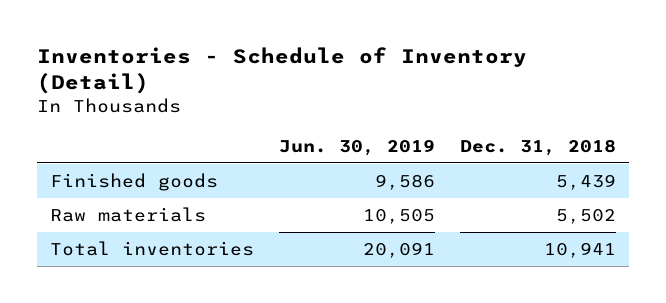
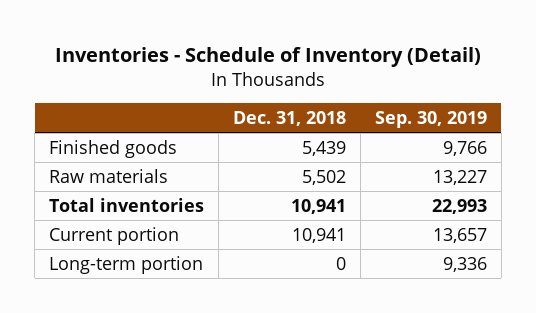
- | Jun. 30, 2019 | Dec. 31, 2018
+ | Dec. 31, 2018 | Sep. 30, 2019
+ Current portion | 10,941 | 13,657
+ Long-term portion | 0 | 9,336

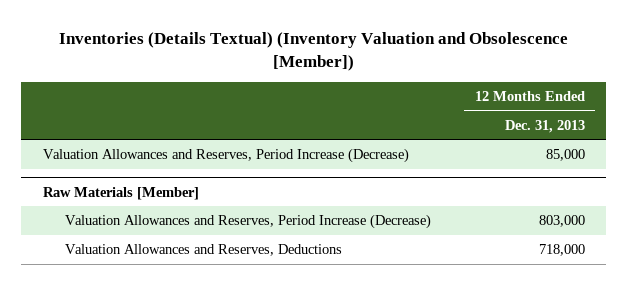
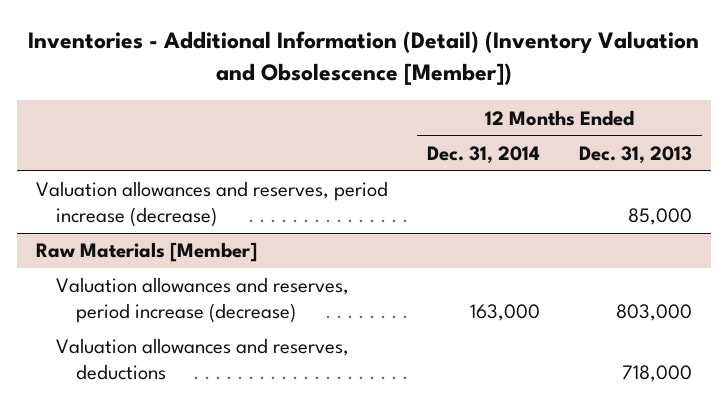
- Inventories (Details Textual) (Inventory Valuation and Obsolescence [Member])
+ Inventories - Additional Information (Detail) (Inventory Valuation and Obsolescence [Member])
- | 12 Months Ended Dec. 31, 2013
+ | 12 Months Ended Dec. 31, 2014 | 12 Months Ended Dec. 31, 2013
- Valuation Allowances and Reserves, Period Increase (Decrease) | 85,000
+ Valuation allowances and reserves, period increase (decrease) | | 85,000
@ Raw Materials [Member]
- Valuation Allowances and Reserves, Period Increase (Decrease) | 803,000
- Valuation Allowances and Reserves, Deductions | 718,000
+ Valuation allowances and reserves, period increase (decrease) | 163,000 | 803,000
+ Valuation allowances and reserves, deductions | | 718,000

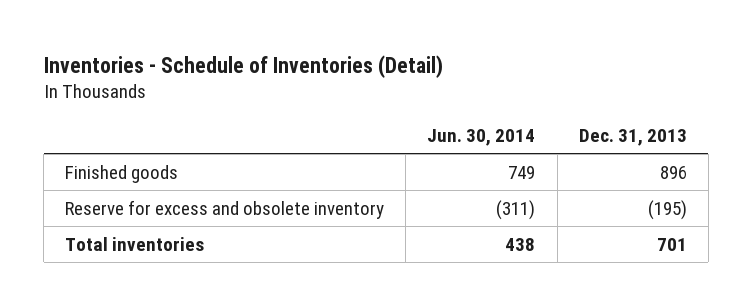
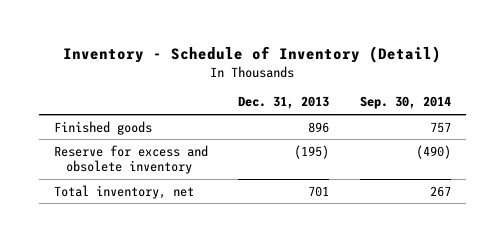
- Inventories - Schedule of Inventories (Detail)
+ Inventory - Schedule of Inventory (Detail)
- | Jun. 30, 2014 | Dec. 31, 2013
+ | Dec. 31, 2013 | Sep. 30, 2014
- Total inventories | 438 | 701
+ Total inventory, net | 701 | 267

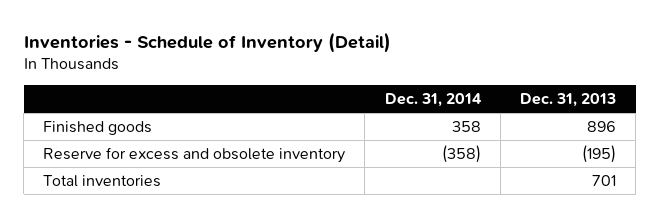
- Inventory - Schedule of Inventory (Detail)
+ Inventories - Schedule of Inventory (Detail)
- | Dec. 31, 2013 | Sep. 30, 2014
+ | Dec. 31, 2014 | Dec. 31, 2013
- Total inventory, net | 701 | 267
+ Total inventories | | 701

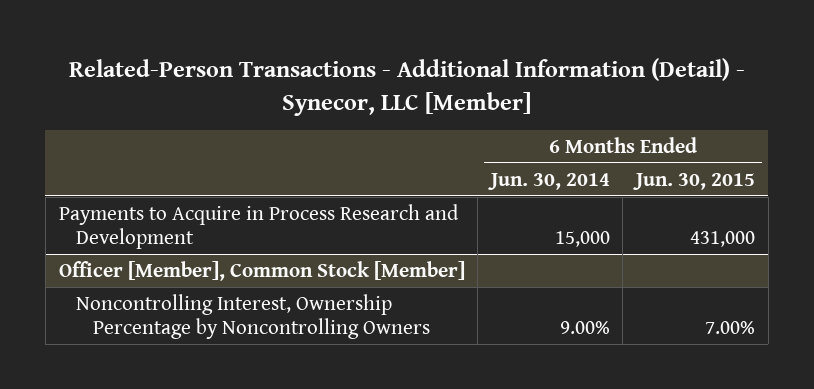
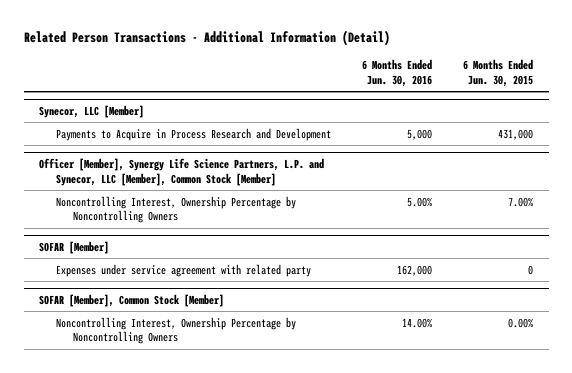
- Related-Person Transactions - Additional Information (Detail) - Synecor, LLC [Member]
+ Related Person Transactions - Additional Information (Detail)
- | 6 Months Ended Jun. 30, 2014 | 6 Months Ended Jun. 30, 2015
+ | 6 Months Ended Jun. 30, 2016 | 6 Months Ended Jun. 30, 2015
+ Synecor, LLC [Member]
- Officer [Member], Common Stock [Member]
+ Officer [Member], Synergy Life Science Partners, L.P. and Synecor, LLC [Member], Common Stock [Member]
+ SOFAR [Member]
+ Expenses under service agreement with related party | 162,000 | 0
+ SOFAR [Member], Common Stock [Member]
+ Noncontrolling Interest, Ownership Percentage by Noncontrolling Owners | 14.00% | 0.00%

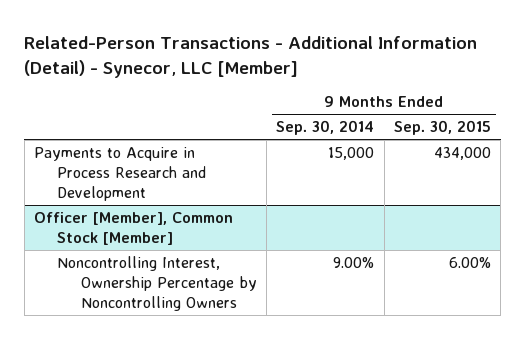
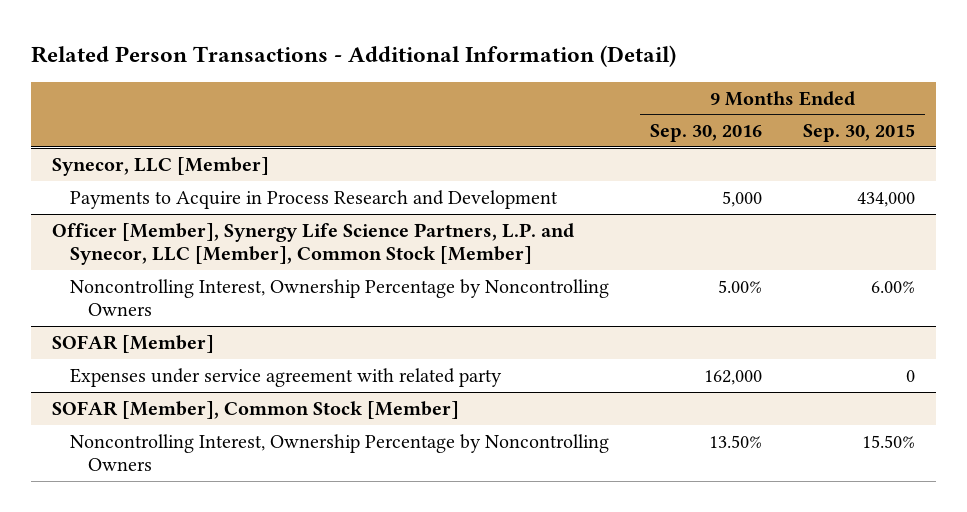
- Related-Person Transactions - Additional Information (Detail) - Synecor, LLC [Member]
+ Related Person Transactions - Additional Information (Detail)
- | 9 Months Ended Sep. 30, 2014 | 9 Months Ended Sep. 30, 2015
+ | 9 Months Ended Sep. 30, 2016 | 9 Months Ended Sep. 30, 2015
+ Synecor, LLC [Member]
- Officer [Member], Common Stock [Member]
+ Officer [Member], Synergy Life Science Partners, L.P. and Synecor, LLC [Member], Common Stock [Member]
+ SOFAR [Member]
+ Expenses under service agreement with related party | 162,000 | 0
+ SOFAR [Member], Common Stock [Member]
+ Noncontrolling Interest, Ownership Percentage by Noncontrolling Owners | 13.50% | 15.50%

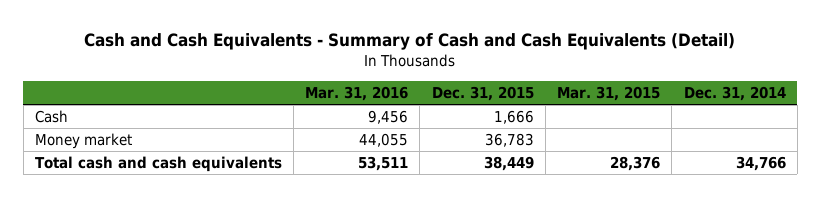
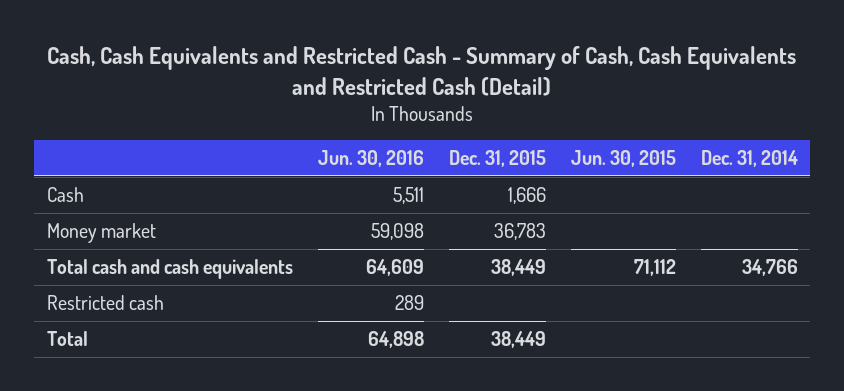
- Cash and Cash Equivalents - Summary of Cash and Cash Equivalents (Detail)
+ Cash, Cash Equivalents and Restricted Cash - Summary of Cash, Cash Equivalents and Restricted Cash (Detail)
- | Mar. 31, 2016 | Dec. 31, 2015 | Mar. 31, 2015 | Dec. 31, 2014
+ | Jun. 30, 2016 | Dec. 31, 2015 | Jun. 30, 2015 | Dec. 31, 2014
+ Restricted cash | 289 | | |
+ Total | 64,898 | 38,449 | |

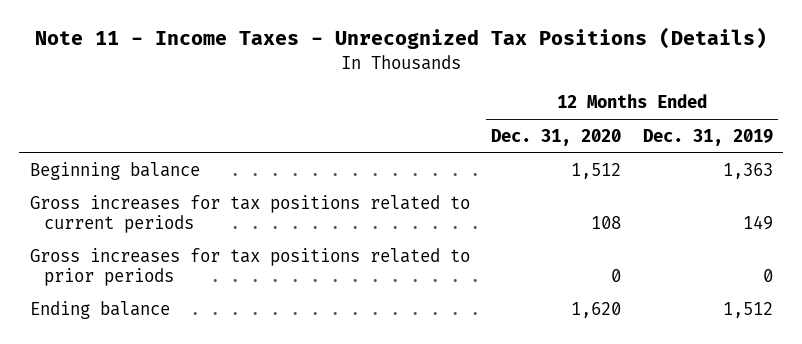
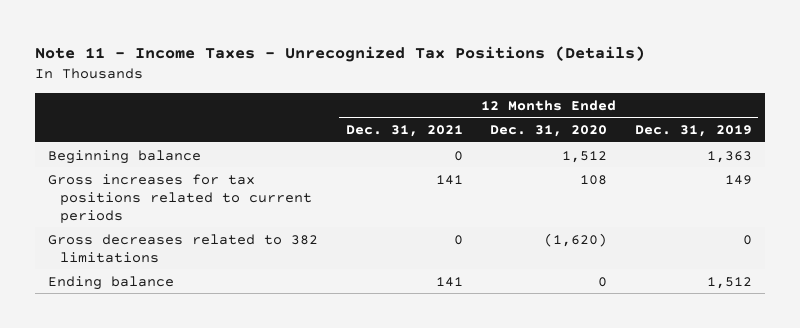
- | 12 Months Ended Dec. 31, 2020 | 12 Months Ended Dec. 31, 2019
+ | 12 Months Ended Dec. 31, 2021 | 12 Months Ended Dec. 31, 2020 | 12 Months Ended Dec. 31, 2019
- Gross increases for tax positions related to prior periods | 0 | 0
- Ending balance | 1,620 | 1,512
+ Gross decreases related to 382 limitations | 0 | (1,620) | 0
+ Ending balance | 141 | 0 | 1,512

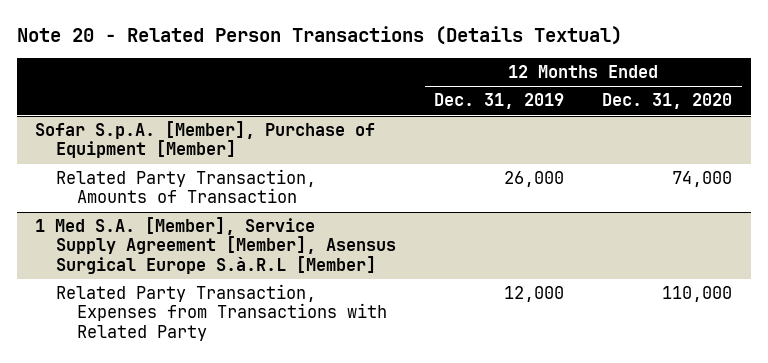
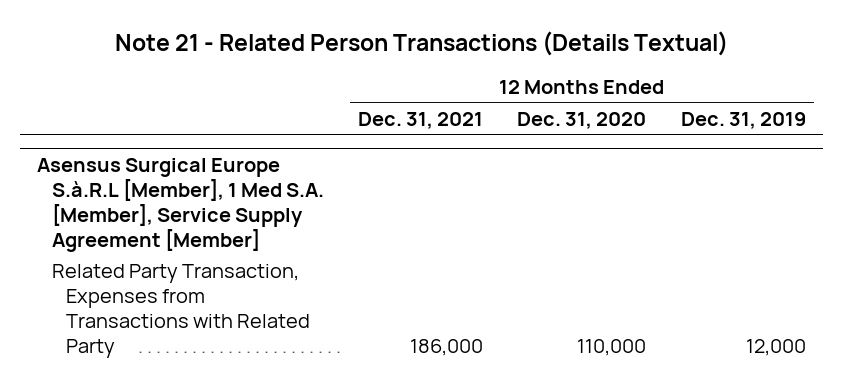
- Note 20 - Related Person Transactions (Details Textual)
+ Note 21 - Related Person Transactions (Details Textual)
- | 12 Months Ended Dec. 31, 2019 | 12 Months Ended Dec. 31, 2020
+ | 12 Months Ended Dec. 31, 2021 | 12 Months Ended Dec. 31, 2020 | 12 Months Ended Dec. 31, 2019
- Sofar S.p.A. [Member], Purchase of Equipment [Member]
- Related Party Transaction, Amounts of Transaction | 26,000 | 74,000
- 1 Med S.A. [Member], Service Supply Agreement [Member], Asensus Surgical Europe S.à.R.L [Member]
+ Asensus Surgical Europe S.à.R.L [Member], 1 Med S.A. [Member], Service Supply Agreement [Member]

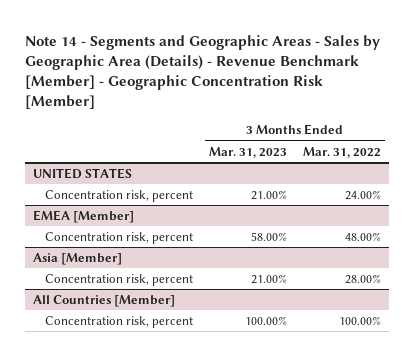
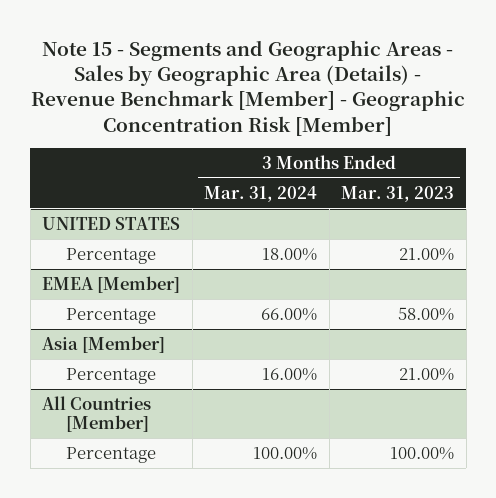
- Note 14 - Segments and Geographic Areas - Sales by Geographic Area (Details) - Revenue Benchmark [Member] - Geographic Concentration Risk [Member]
+ Note 15 - Segments and Geographic Areas - Sales by Geographic Area (Details) - Revenue Benchmark [Member] - Geographic Concentration Risk [Member]
- | 3 Months Ended Mar. 31, 2023 | 3 Months Ended Mar. 31, 2022
+ | 3 Months Ended Mar. 31, 2024 | 3 Months Ended Mar. 31, 2023
@ UNITED STATES
- Concentration risk, percent | 21.00% | 24.00%
+ Percentage | 18.00% | 21.00%
@ EMEA [Member]
- Concentration risk, percent | 58.00% | 48.00%
+ Percentage | 66.00% | 58.00%
@ Asia [Member]
- Concentration risk, percent | 21.00% | 28.00%
+ Percentage | 16.00% | 21.00%
@ All Countries [Member]
- Concentration risk, percent | 100.00% | 100.00%
+ Percentage | 100.00% | 100.00%

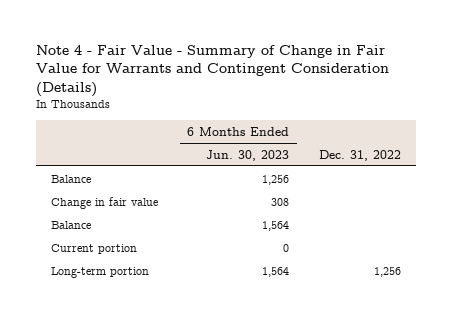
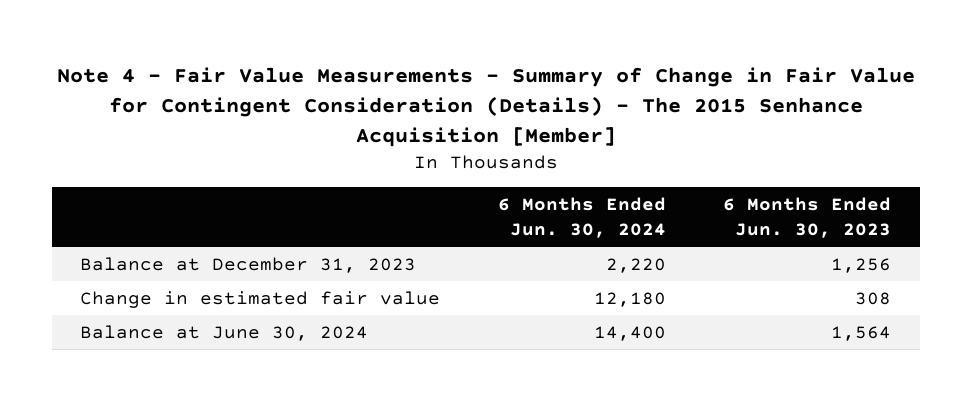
- Note 4 - Fair Value - Summary of Change in Fair Value for Warrants and Contingent Consideration (Details)
+ Note 4 - Fair Value Measurements - Summary of Change in Fair Value for Contingent Consideration (Details) - The 2015 Senhance Acquisition [Member]
- | 6 Months Ended Jun. 30, 2023 | Dec. 31, 2022
+ | 6 Months Ended Jun. 30, 2024 | 6 Months Ended Jun. 30, 2023
- Balance | 1,256 |
- Change in fair value | 308 |
- Balance | 1,564 |
- Current portion | 0 |
- Long-term portion | 1,564 | 1,256
+ Balance at December 31, 2023 | 2,220 | 1,256
+ Change in estimated fair value | 12,180 | 308
+ Balance at June 30, 2024 | 14,400 | 1,564

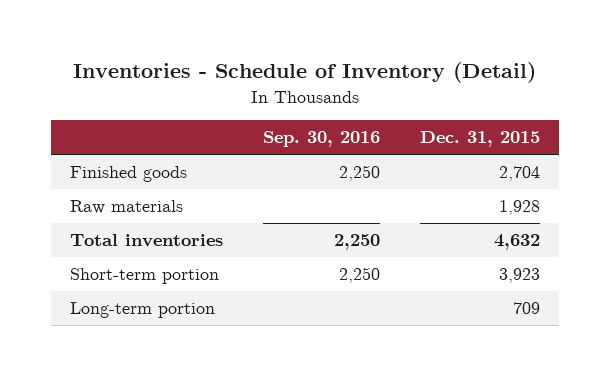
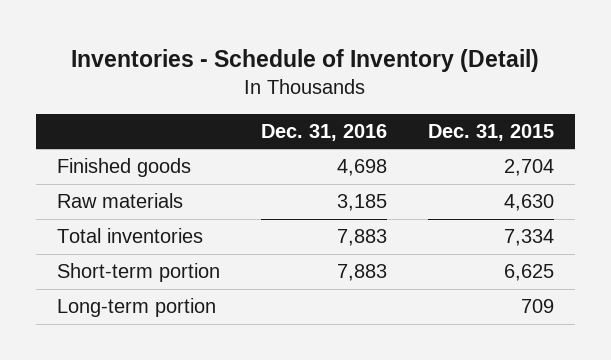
- | Sep. 30, 2016 | Dec. 31, 2015
+ | Dec. 31, 2016 | Dec. 31, 2015
- Raw materials | | 1,928
- Total inventories | 2,250 | 4,632
- Short-term portion | 2,250 | 3,923
+ Raw materials | 3,185 | 4,630
+ Total inventories | 7,883 | 7,334
+ Short-term portion | 7,883 | 6,625

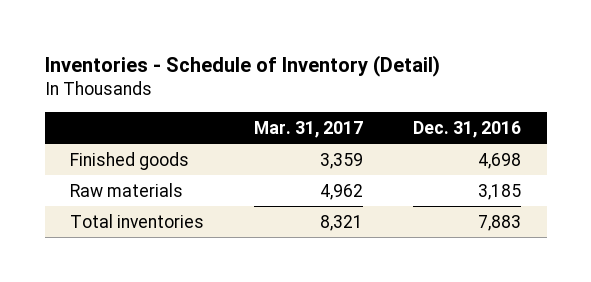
- | Dec. 31, 2016 | Dec. 31, 2015
+ | Mar. 31, 2017 | Dec. 31, 2016
- Short-term portion | 7,883 | 6,625
- Long-term portion | | 709

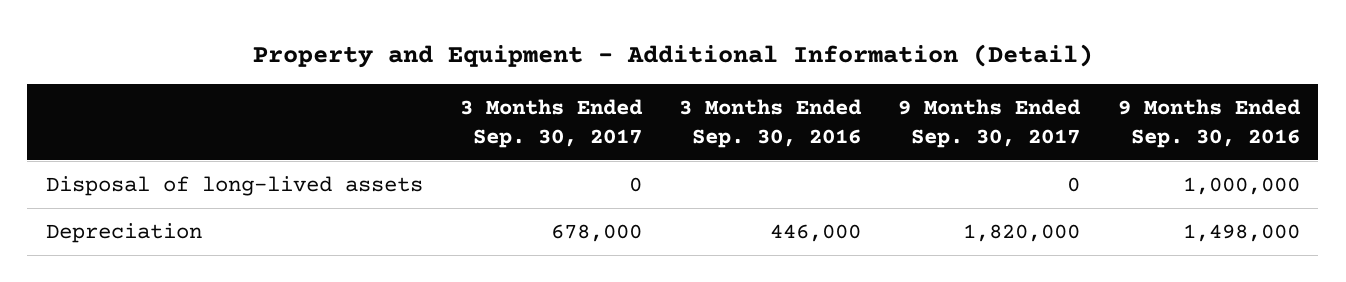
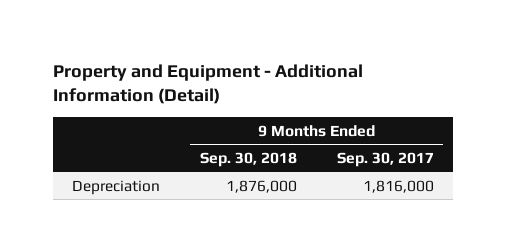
- | 3 Months Ended Sep. 30, 2017 | 3 Months Ended Sep. 30, 2016 | 9 Months Ended Sep. 30, 2017 | 9 Months Ended Sep. 30, 2016
+ | 9 Months Ended Sep. 30, 2018 | 9 Months Ended Sep. 30, 2017
- Disposal of long-lived assets | 0 | | 0 | 1,000,000
- Depreciation | 678,000 | 446,000 | 1,820,000 | 1,498,000
+ Depreciation | 1,876,000 | 1,816,000

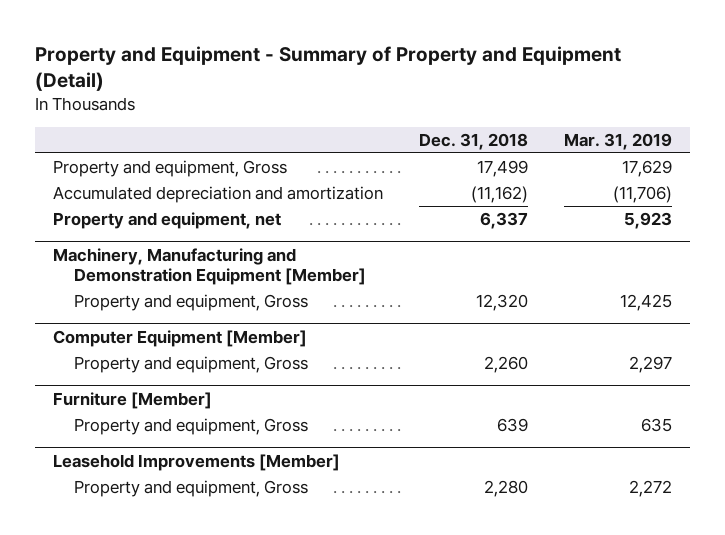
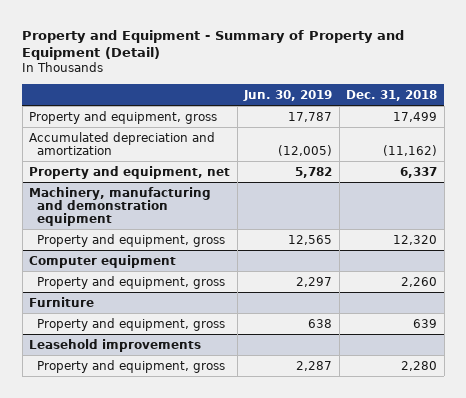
- | Dec. 31, 2018 | Mar. 31, 2019
+ | Jun. 30, 2019 | Dec. 31, 2018
- Property and equipment, Gross | 17,499 | 17,629
+ Property and equipment, gross | 17,787 | 17,499
- Machinery, Manufacturing and Demonstration Equipment [Member]
- Property and equipment, Gross | 12,320 | 12,425
- Computer Equipment [Member]
- Property and equipment, Gross | 2,260 | 2,297
- Furniture [Member]
- Property and equipment, Gross | 639 | 635
- Leasehold Improvements [Member]
- Property and equipment, Gross | 2,280 | 2,272
+ Machinery, manufacturing and demonstration equipment
+ Property and equipment, gross | 12,565 | 12,320
+ Computer equipment
+ Property and equipment, gross | 2,297 | 2,260
+ Furniture
+ Property and equipment, gross | 638 | 639
+ Leasehold improvements
+ Property and equipment, gross | 2,287 | 2,280

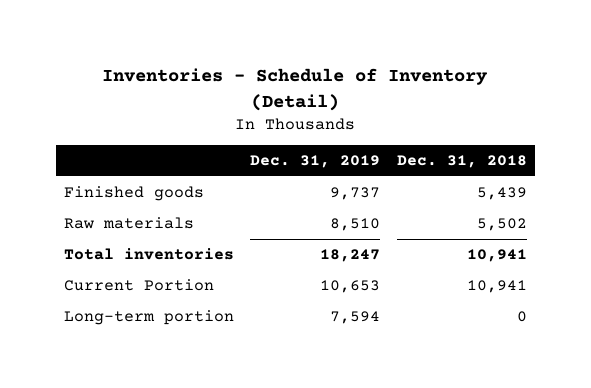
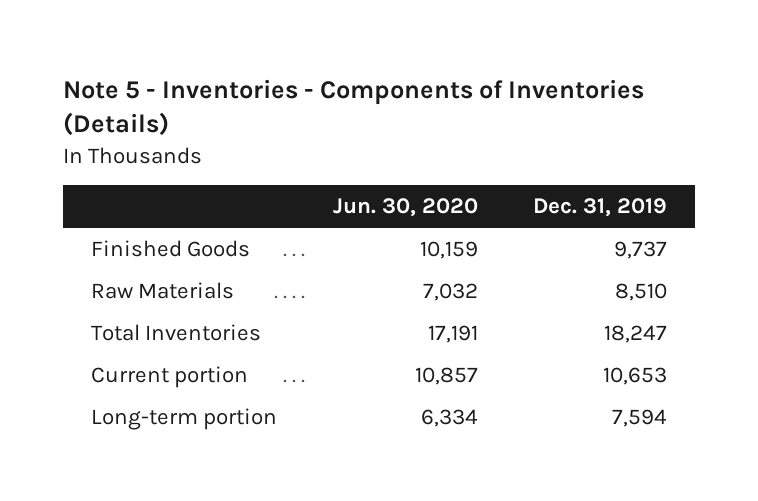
- Inventories - Schedule of Inventory (Detail)
+ Note 5 - Inventories - Components of Inventories (Details)
- | Dec. 31, 2019 | Dec. 31, 2018
+ | Jun. 30, 2020 | Dec. 31, 2019
- Finished goods | 9,737 | 5,439
- Raw materials | 8,510 | 5,502
- Total inventories | 18,247 | 10,941
- Current Portion | 10,653 | 10,941
+ Finished Goods | 10,159 | 9,737
+ Raw Materials | 7,032 | 8,510
+ Total Inventories | 17,191 | 18,247
+ Current portion | 10,857 | 10,653

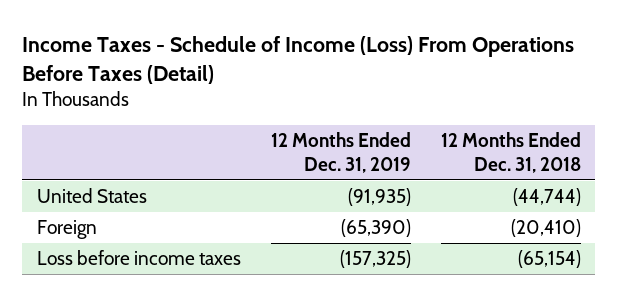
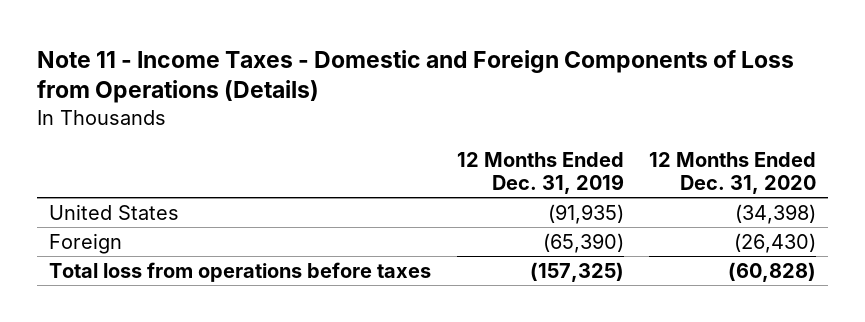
- Income Taxes - Schedule of Income (Loss) From Operations Before Taxes (Detail)
+ Note 11 - Income Taxes - Domestic and Foreign Components of Loss from Operations (Details)
- | 12 Months Ended Dec. 31, 2019 | 12 Months Ended Dec. 31, 2018
+ | 12 Months Ended Dec. 31, 2019 | 12 Months Ended Dec. 31, 2020
- Loss before income taxes | (157,325) | (65,154)
+ Total loss from operations before taxes | (157,325) | (60,828)

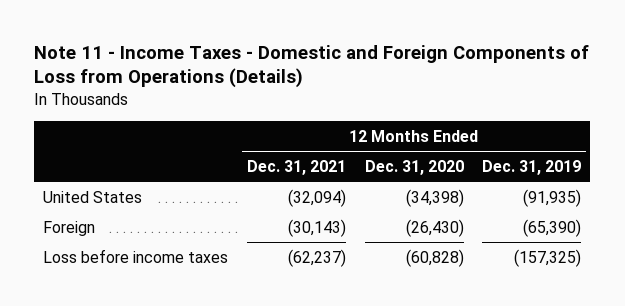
- | 12 Months Ended Dec. 31, 2019 | 12 Months Ended Dec. 31, 2020
+ | 12 Months Ended Dec. 31, 2021 | 12 Months Ended Dec. 31, 2020 | 12 Months Ended Dec. 31, 2019
- Total loss from operations before taxes | (157,325) | (60,828)
+ Loss before income taxes | (62,237) | (60,828) | (157,325)

